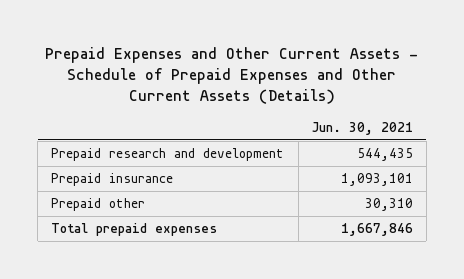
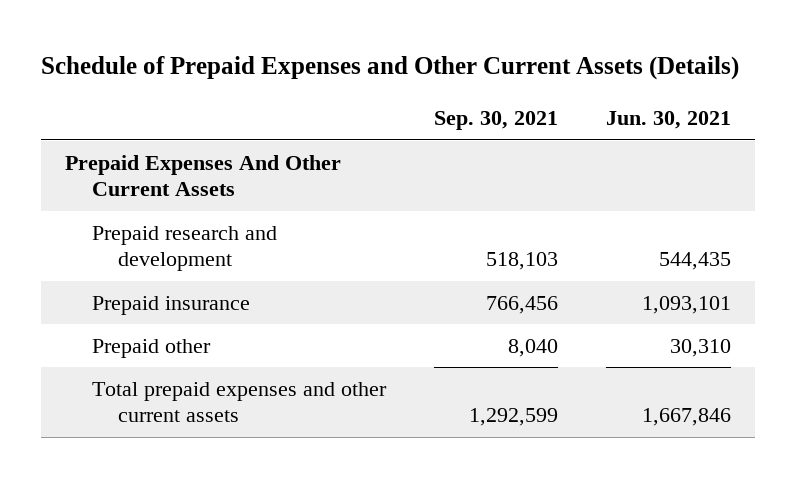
- Prepaid Expenses and Other Current Assets - Schedule of Prepaid Expenses and Other Current Assets (Details)
+ Schedule of Prepaid Expenses and Other Current Assets (Details)
- | Jun. 30, 2021
+ | Sep. 30, 2021 | Jun. 30, 2021
+ Prepaid Expenses And Other Current Assets
- Total prepaid expenses | 1,667,846
+ Total prepaid expenses and other current assets | 1,292,599 | 1,667,846

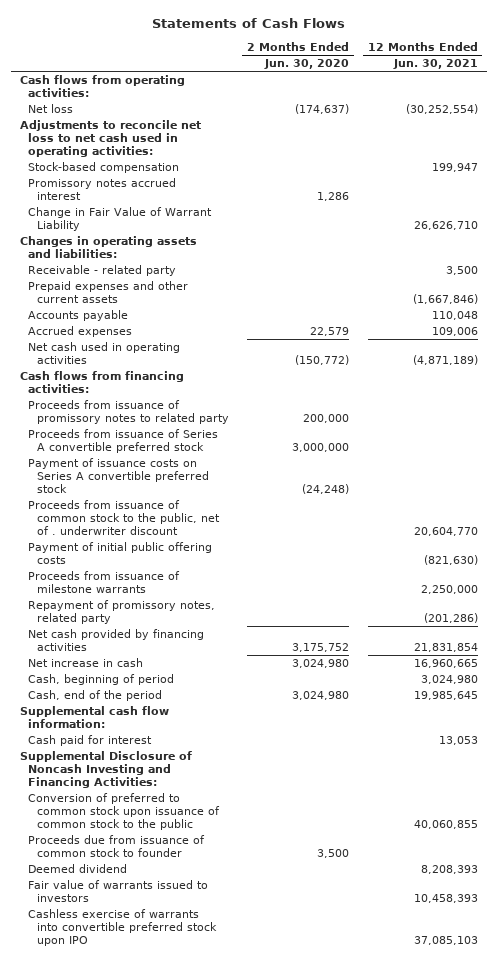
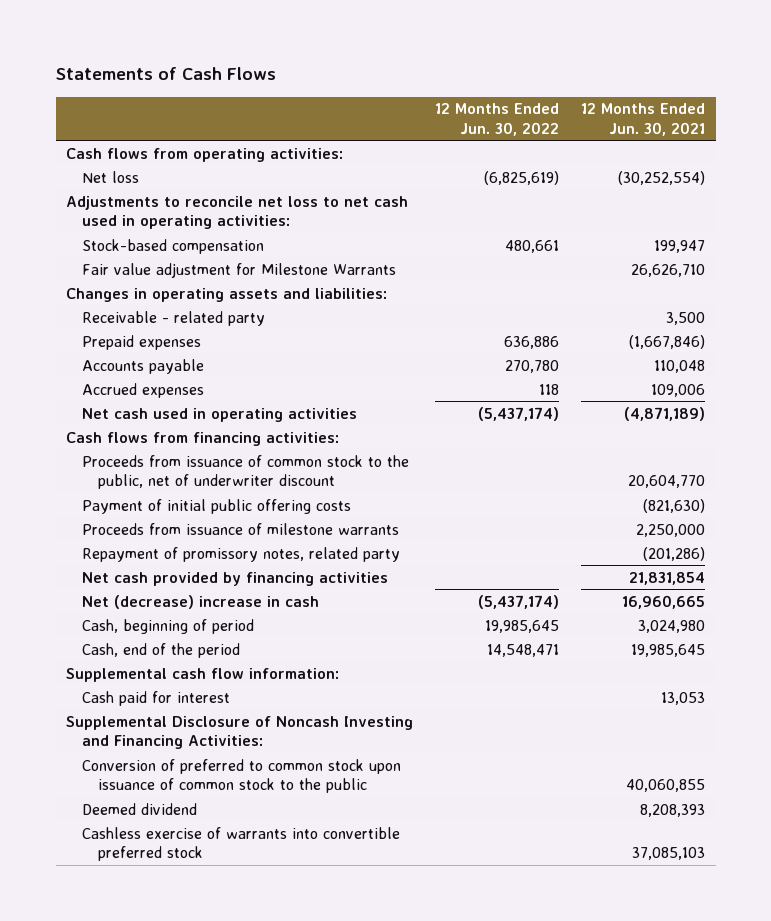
- | 2 Months Ended Jun. 30, 2020 | 12 Months Ended Jun. 30, 2021
+ | 12 Months Ended Jun. 30, 2022 | 12 Months Ended Jun. 30, 2021
- Promissory notes accrued interest | 1,286 |
- Change in Fair Value of Warrant Liability | | 26,626,710
+ Fair value adjustment for Milestone Warrants | | 26,626,710
- Prepaid expenses and other current assets | | (1,667,846)
+ Prepaid expenses | 636,886 | (1,667,846)
- Proceeds from issuance of promissory notes to related party | 200,000 |
- Proceeds from issuance of Series A convertible preferred stock | 3,000,000 |
- Payment of issuance costs on Series A convertible preferred stock | (24,248) |
- Proceeds from issuance of common stock to the public, net of . underwriter discount | | 20,604,770
+ Proceeds from issuance of common stock to the public, net of underwriter discount | | 20,604,770
- Net increase in cash | 3,024,980 | 16,960,665
+ Net (decrease) increase in cash | (5,437,174) | 16,960,665
- Proceeds due from issuance of common stock to founder | 3,500 |
- Fair value of warrants issued to investors | | 10,458,393
- Cashless exercise of warrants into convertible preferred stock upon IPO | | 37,085,103
+ Cashless exercise of warrants into convertible preferred stock | | 37,085,103

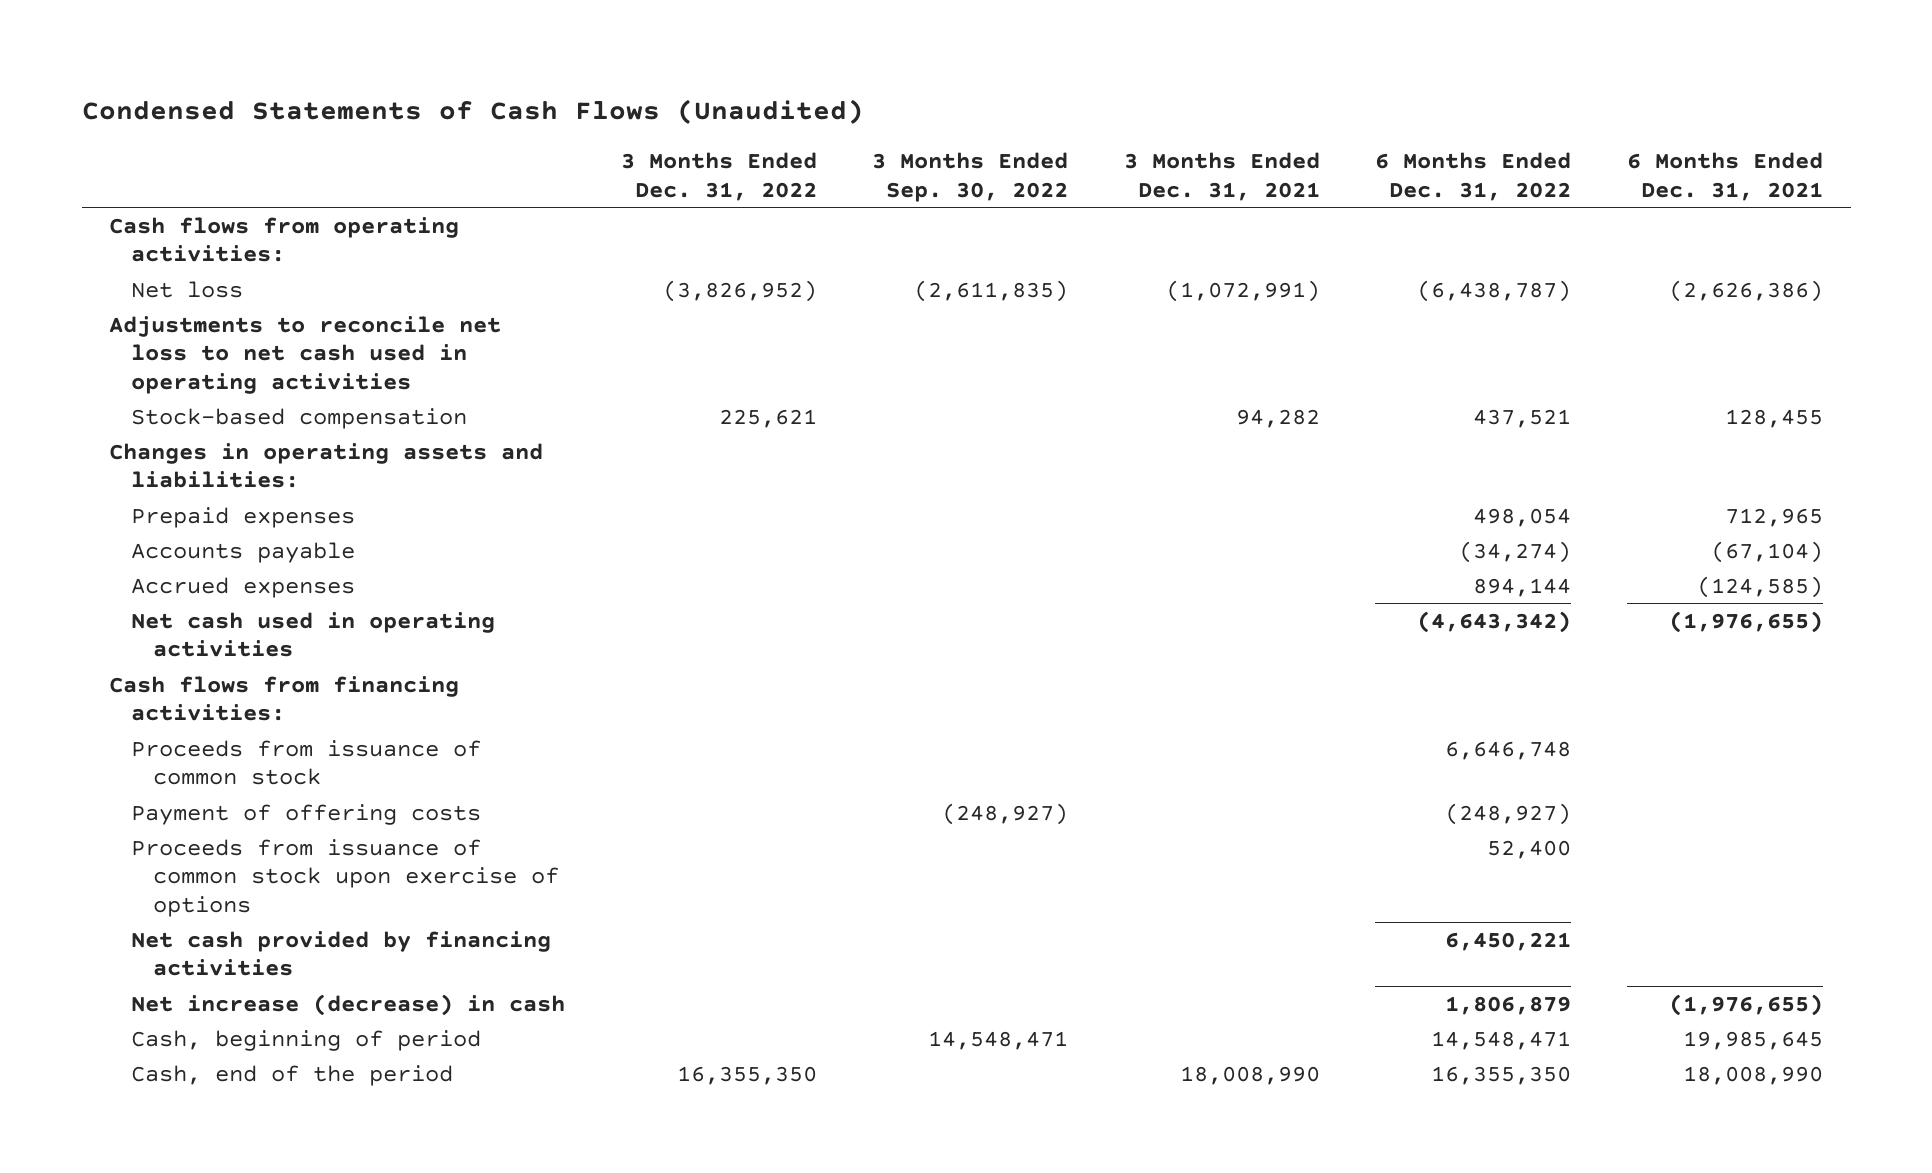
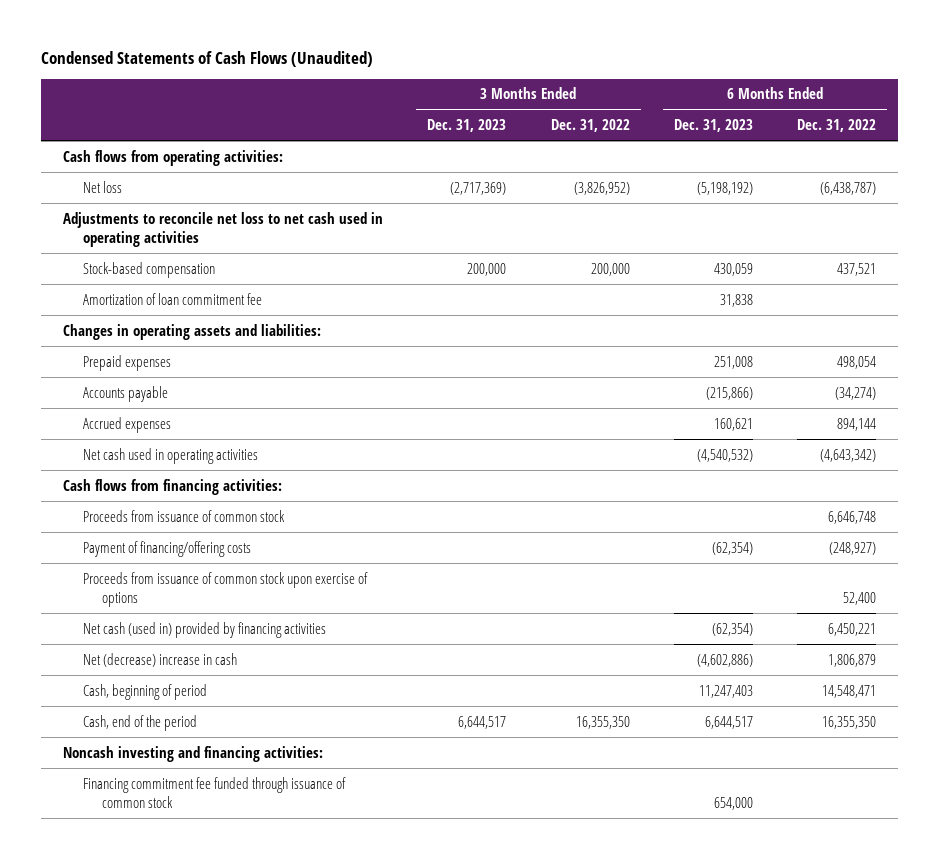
- | 3 Months Ended Dec. 31, 2022 | 3 Months Ended Sep. 30, 2022 | 3 Months Ended Dec. 31, 2021 | 6 Months Ended Dec. 31, 2022 | 6 Months Ended Dec. 31, 2021
+ | 3 Months Ended Dec. 31, 2023 | 3 Months Ended Dec. 31, 2022 | 6 Months Ended Dec. 31, 2023 | 6 Months Ended Dec. 31, 2022
- Stock-based compensation | 225,621 | | 94,282 | 437,521 | 128,455
+ Stock-based compensation | 200,000 | 200,000 | 430,059 | 437,521
+ Amortization of loan commitment fee | | | 31,838 |
- Payment of offering costs | | (248,927) | | (248,927) |
+ Payment of financing/offering costs | | | (62,354) | (248,927)
- Net cash provided by financing activities | | | | 6,450,221 |
- Net increase (decrease) in cash | | | | 1,806,879 | (1,976,655)
+ Net cash (used in) provided by financing activities | | | (62,354) | 6,450,221
+ Net (decrease) increase in cash | | | (4,602,886) | 1,806,879
+ Noncash investing and financing activities:
+ Financing commitment fee funded through issuance of common stock | | | 654,000 |

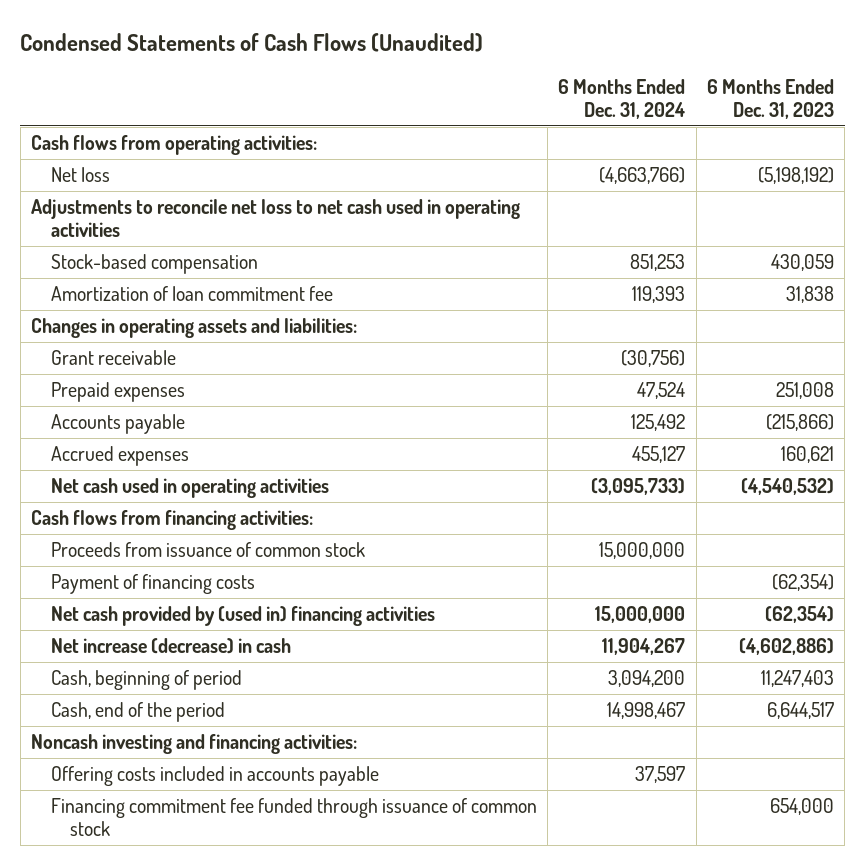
- | 3 Months Ended Dec. 31, 2023 | 3 Months Ended Dec. 31, 2022 | 6 Months Ended Dec. 31, 2023 | 6 Months Ended Dec. 31, 2022
+ | 6 Months Ended Dec. 31, 2024 | 6 Months Ended Dec. 31, 2023
+ Grant receivable | (30,756) |
- Payment of financing/offering costs | | | (62,354) | (248,927)
- Proceeds from issuance of common stock upon exercise of options | | | | 52,400
- Net cash (used in) provided by financing activities | | | (62,354) | 6,450,221
- Net (decrease) increase in cash | | | (4,602,886) | 1,806,879
+ Payment of financing costs | | (62,354)
+ Net cash provided by (used in) financing activities | 15,000,000 | (62,354)
+ Net increase (decrease) in cash | 11,904,267 | (4,602,886)
+ Offering costs included in accounts payable | 37,597 |

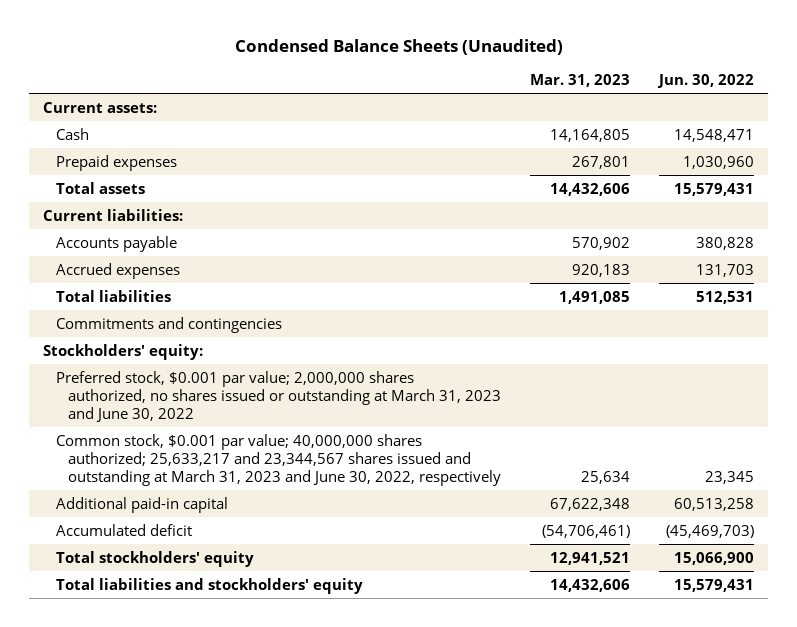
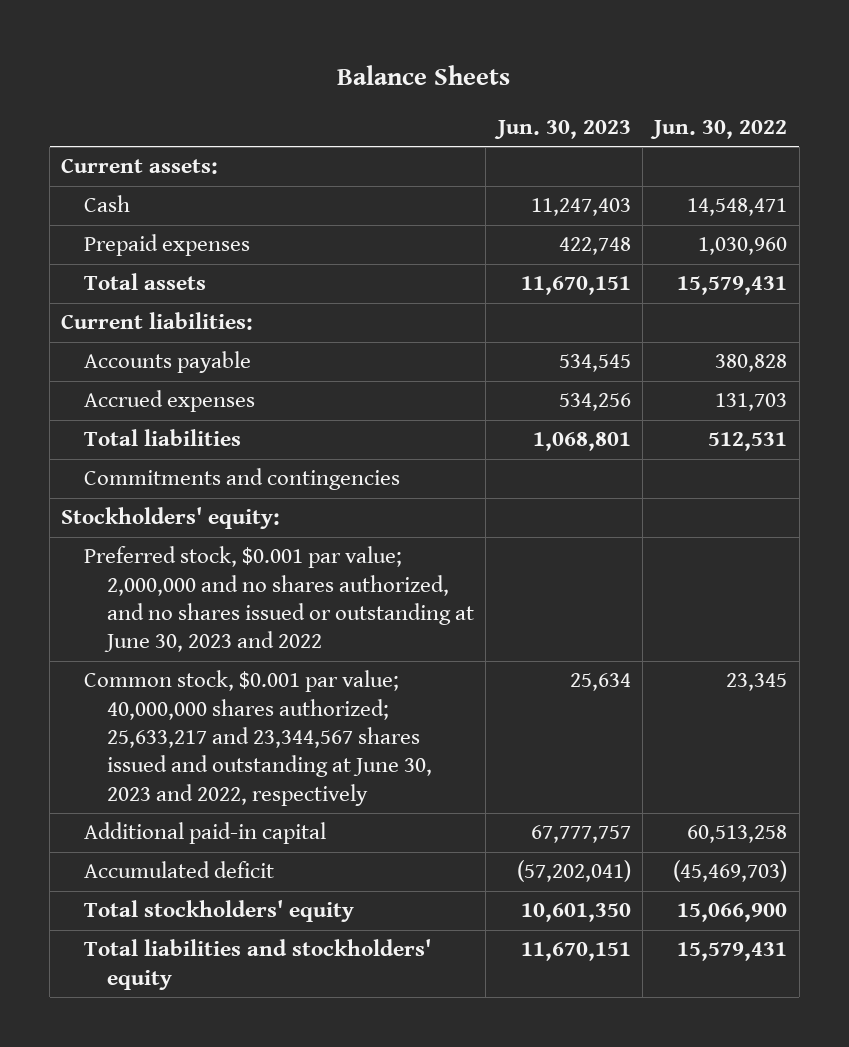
- Condensed Balance Sheets (Unaudited)
+ Balance Sheets
- | Mar. 31, 2023 | Jun. 30, 2022
+ | Jun. 30, 2023 | Jun. 30, 2022
- Preferred stock, $0.001 par value; 2,000,000 shares authorized, no shares issued or outstanding at March 31, 2023 and June 30, 2022
- Common stock, $0.001 par value; 40,000,000 shares authorized; 25,633,217 and 23,344,567 shares issued and outstanding at March 31, 2023 and June 30, 2022, respectively | 25,634 | 23,345
+ Preferred stock, $0.001 par value; 2,000,000 and no shares authorized, and no shares issued or outstanding at June 30, 2023 and 2022
+ Common stock, $0.001 par value; 40,000,000 shares authorized; 25,633,217 and 23,344,567 shares issued and outstanding at June 30, 2023 and 2022, respectively | 25,634 | 23,345

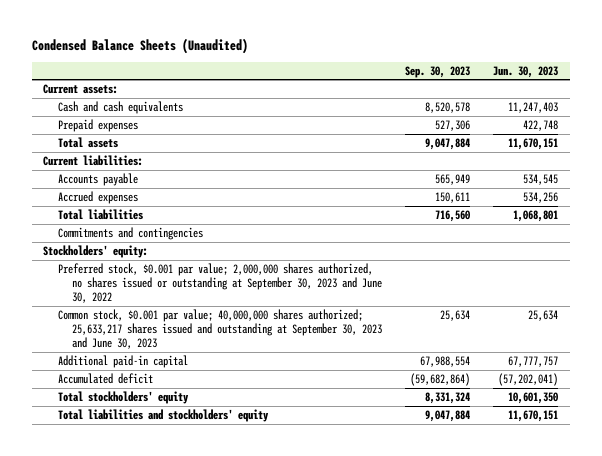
- Balance Sheets
+ Condensed Balance Sheets (Unaudited)
- | Jun. 30, 2023 | Jun. 30, 2022
+ | Sep. 30, 2023 | Jun. 30, 2023
- Cash | 11,247,403 | 14,548,471
+ Cash and cash equivalents | 8,520,578 | 11,247,403
- Preferred stock, $0.001 par value; 2,000,000 and no shares authorized, and no shares issued or outstanding at June 30, 2023 and 2022
- Common stock, $0.001 par value; 40,000,000 shares authorized; 25,633,217 and 23,344,567 shares issued and outstanding at June 30, 2023 and 2022, respectively | 25,634 | 23,345
+ Preferred stock, $0.001 par value; 2,000,000 shares authorized, no shares issued or outstanding at September 30, 2023 and June 30, 2022
+ Common stock, $0.001 par value; 40,000,000 shares authorized; 25,633,217 shares issued and outstanding at September 30, 2023 and June 30, 2023 | 25,634 | 25,634

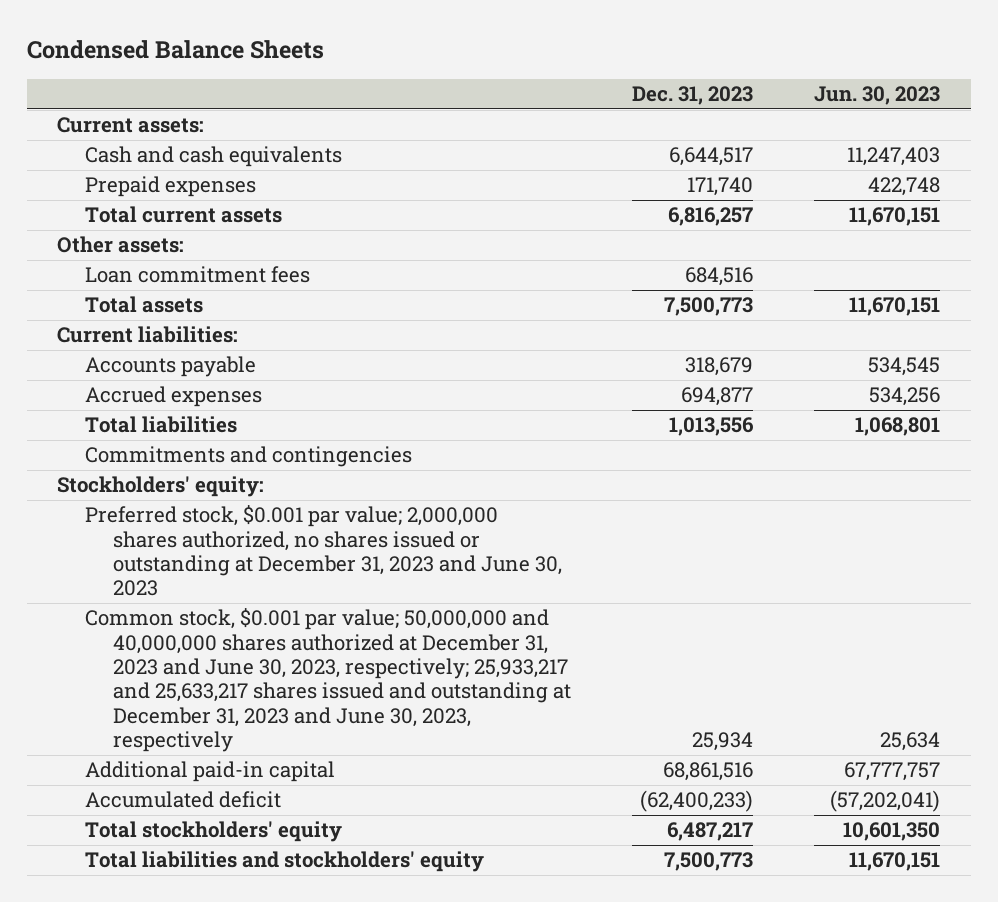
- Condensed Balance Sheets (Unaudited)
+ Condensed Balance Sheets
- | Sep. 30, 2023 | Jun. 30, 2023
+ | Dec. 31, 2023 | Jun. 30, 2023
+ Total current assets | 6,816,257 | 11,670,151
+ Other assets:
+ Loan commitment fees | 684,516 |
- Preferred stock, $0.001 par value; 2,000,000 shares authorized, no shares issued or outstanding at September 30, 2023 and June 30, 2022
- Common stock, $0.001 par value; 40,000,000 shares authorized; 25,633,217 shares issued and outstanding at September 30, 2023 and June 30, 2023 | 25,634 | 25,634
+ Preferred stock, $0.001 par value; 2,000,000 shares authorized, no shares issued or outstanding at December 31, 2023 and June 30, 2023
+ Common stock, $0.001 par value; 50,000,000 and 40,000,000 shares authorized at December 31, 2023 and June 30, 2023, respectively; 25,933,217 and 25,633,217 shares issued and outstanding at December 31, 2023 and June 30, 2023, respectively | 25,934 | 25,634

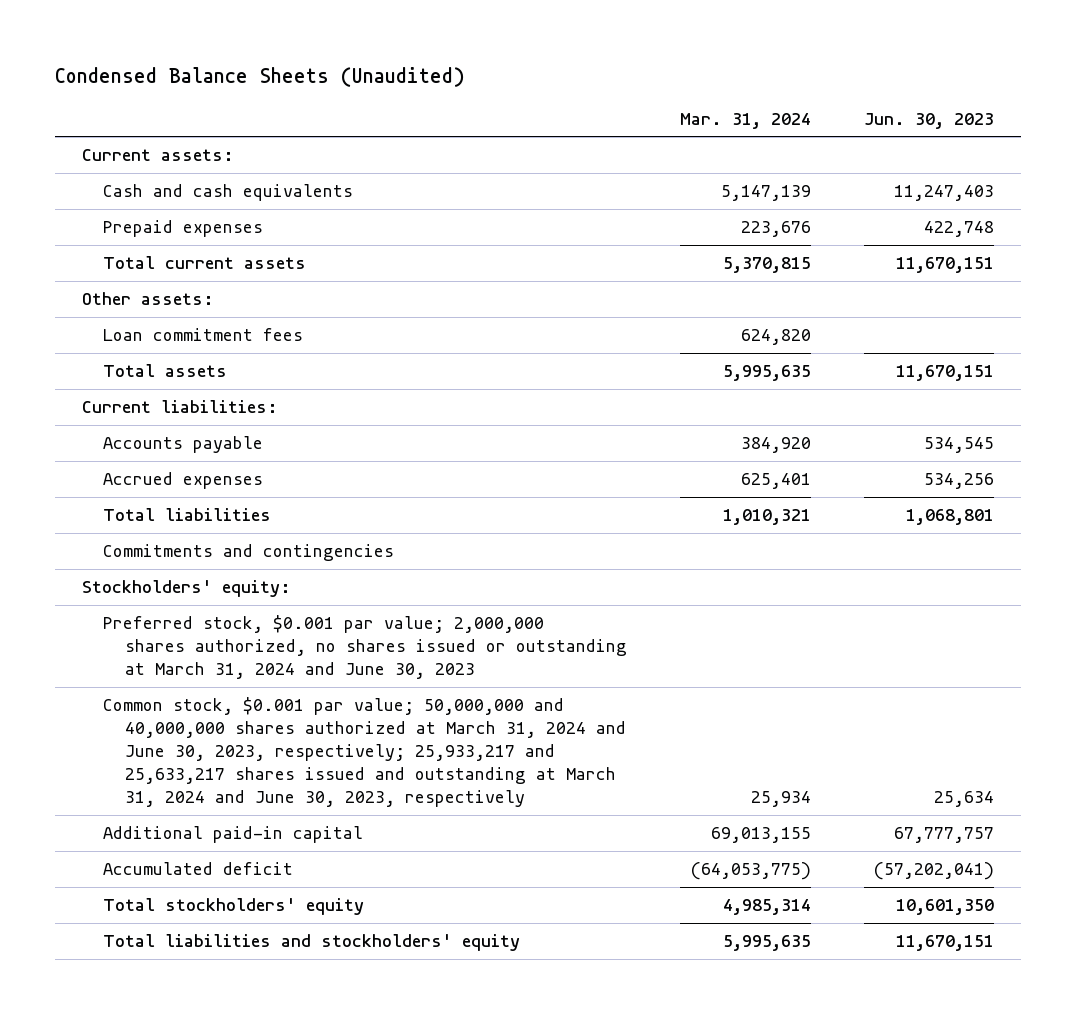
- Condensed Balance Sheets
+ Condensed Balance Sheets (Unaudited)
- | Dec. 31, 2023 | Jun. 30, 2023
+ | Mar. 31, 2024 | Jun. 30, 2023
- Preferred stock, $0.001 par value; 2,000,000 shares authorized, no shares issued or outstanding at December 31, 2023 and June 30, 2023
- Common stock, $0.001 par value; 50,000,000 and 40,000,000 shares authorized at December 31, 2023 and June 30, 2023, respectively; 25,933,217 and 25,633,217 shares issued and outstanding at December 31, 2023 and June 30, 2023, respectively | 25,934 | 25,634
+ Preferred stock, $0.001 par value; 2,000,000 shares authorized, no shares issued or outstanding at March 31, 2024 and June 30, 2023
+ Common stock, $0.001 par value; 50,000,000 and 40,000,000 shares authorized at March 31, 2024 and June 30, 2023, respectively; 25,933,217 and 25,633,217 shares issued and outstanding at March 31, 2024 and June 30, 2023, respectively | 25,934 | 25,634

